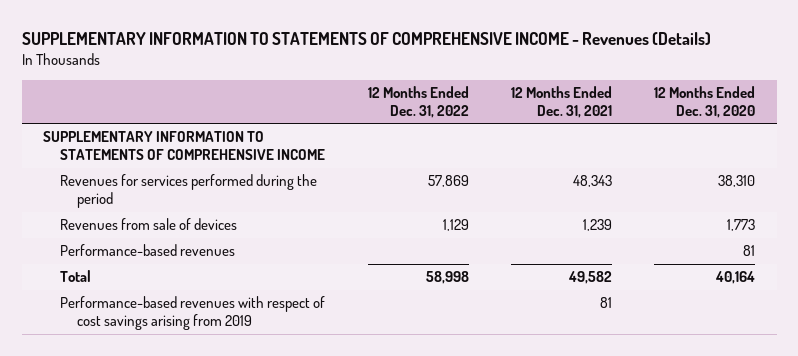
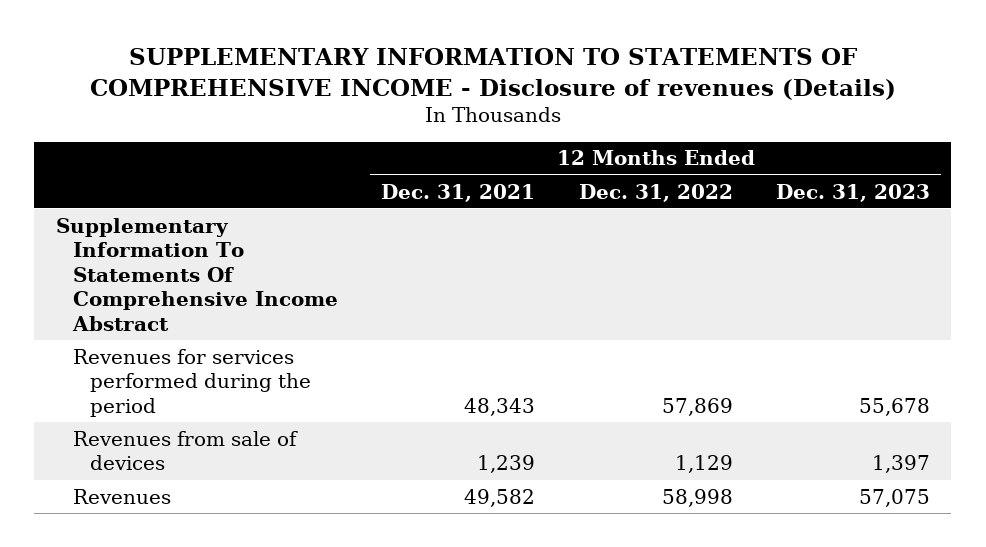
- SUPPLEMENTARY INFORMATION TO STATEMENTS OF COMPREHENSIVE INCOME - Revenues (Details)
+ SUPPLEMENTARY INFORMATION TO STATEMENTS OF COMPREHENSIVE INCOME - Disclosure of revenues (Details)
- | 12 Months Ended Dec. 31, 2022 | 12 Months Ended Dec. 31, 2021 | 12 Months Ended Dec. 31, 2020
+ | 12 Months Ended Dec. 31, 2021 | 12 Months Ended Dec. 31, 2022 | 12 Months Ended Dec. 31, 2023
- SUPPLEMENTARY INFORMATION TO STATEMENTS OF COMPREHENSIVE INCOME
+ Supplementary Information To Statements Of Comprehensive Income Abstract
- Performance-based revenues | | | 81
- Total | 58,998 | 49,582 | 40,164
- Performance-based revenues with respect of cost savings arising from 2019 | | 81 |
+ Revenues | 49,582 | 58,998 | 57,075

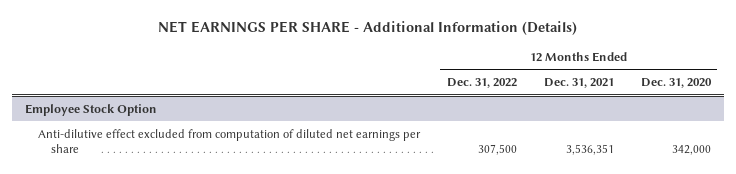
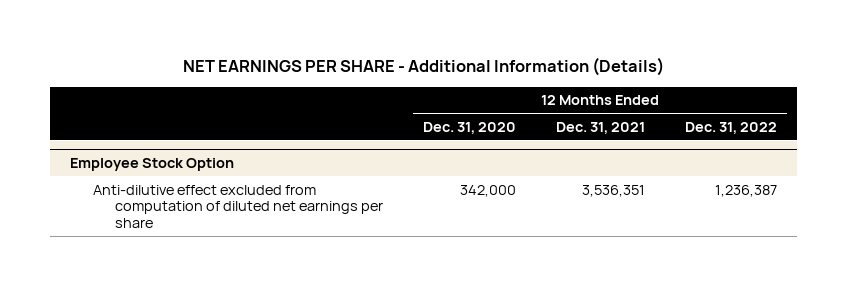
- | 12 Months Ended Dec. 31, 2022 | 12 Months Ended Dec. 31, 2021 | 12 Months Ended Dec. 31, 2020
+ | 12 Months Ended Dec. 31, 2020 | 12 Months Ended Dec. 31, 2021 | 12 Months Ended Dec. 31, 2022
@ Employee Stock Option
- Anti-dilutive effect excluded from computation of diluted net earnings per share | 307,500 | 3,536,351 | 342,000
+ Anti-dilutive effect excluded from computation of diluted net earnings per share | 342,000 | 3,536,351 | 1,236,387

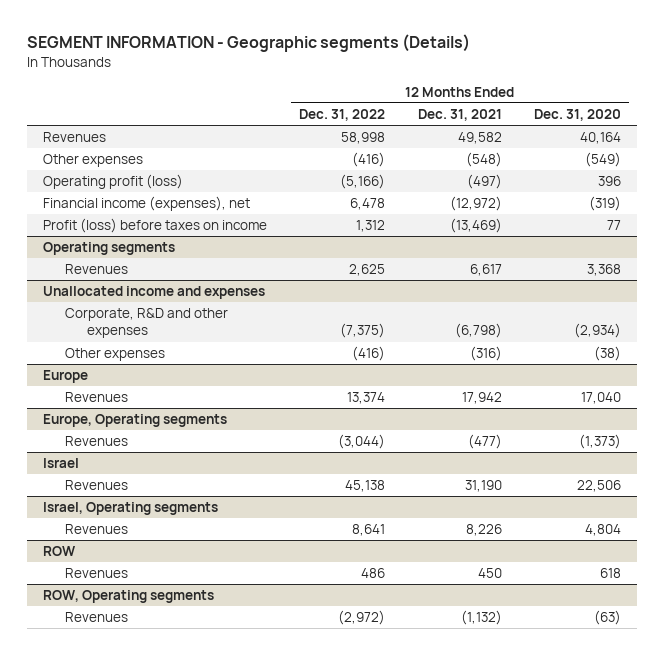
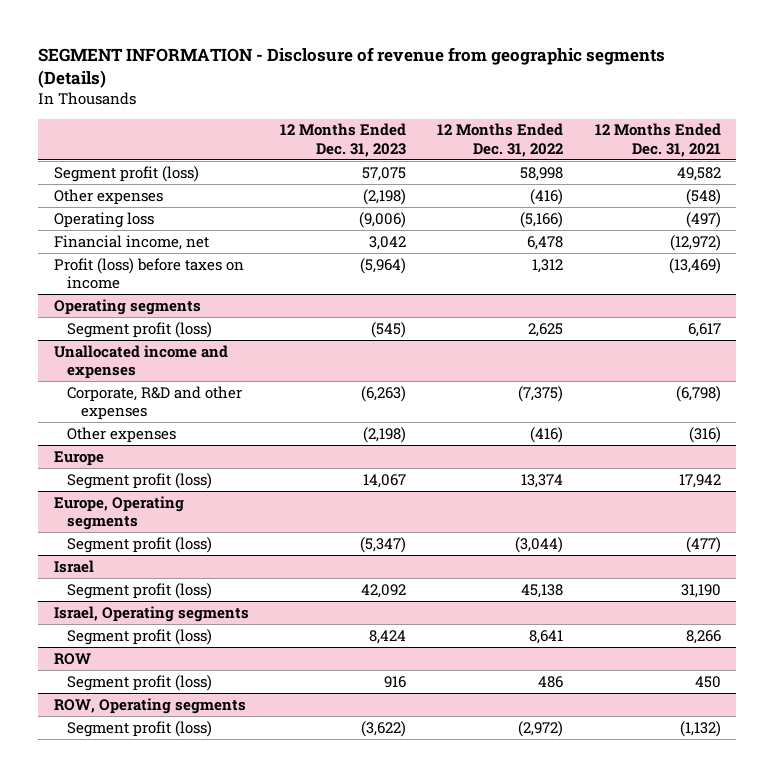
- SEGMENT INFORMATION - Geographic segments (Details)
+ SEGMENT INFORMATION - Disclosure of revenue from geographic segments (Details)
- | 12 Months Ended Dec. 31, 2022 | 12 Months Ended Dec. 31, 2021 | 12 Months Ended Dec. 31, 2020
+ | 12 Months Ended Dec. 31, 2023 | 12 Months Ended Dec. 31, 2022 | 12 Months Ended Dec. 31, 2021
- Revenues | 58,998 | 49,582 | 40,164
+ Segment profit (loss) | 57,075 | 58,998 | 49,582
- Operating profit (loss) | (5,166) | (497) | 396
- Financial income (expenses), net | 6,478 | (12,972) | (319)
+ Operating loss | (9,006) | (5,166) | (497)
+ Financial income, net | 3,042 | 6,478 | (12,972)
@ Operating segments
- Revenues | 2,625 | 6,617 | 3,368
+ Segment profit (loss) | (545) | 2,625 | 6,617
@ Europe
- Revenues | 13,374 | 17,942 | 17,040
+ Segment profit (loss) | 14,067 | 13,374 | 17,942
@ Europe, Operating segments
- Revenues | (3,044) | (477) | (1,373)
+ Segment profit (loss) | (5,347) | (3,044) | (477)
@ Israel
- Revenues | 45,138 | 31,190 | 22,506
+ Segment profit (loss) | 42,092 | 45,138 | 31,190
@ Israel, Operating segments
- Revenues | 8,641 | 8,226 | 4,804
+ Segment profit (loss) | 8,424 | 8,641 | 8,266
@ ROW
- Revenues | 486 | 450 | 618
+ Segment profit (loss) | 916 | 486 | 450
@ ROW, Operating segments
- Revenues | (2,972) | (1,132) | (63)
+ Segment profit (loss) | (3,622) | (2,972) | (1,132)

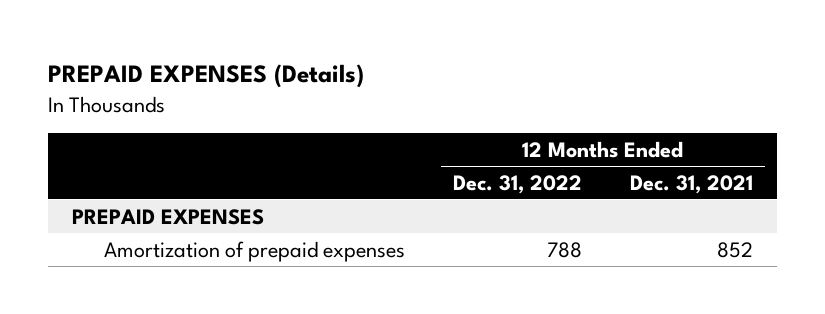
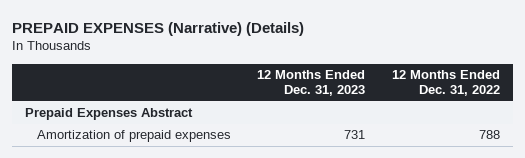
- PREPAID EXPENSES (Details)
+ PREPAID EXPENSES (Narrative) (Details)
- | 12 Months Ended Dec. 31, 2022 | 12 Months Ended Dec. 31, 2021
+ | 12 Months Ended Dec. 31, 2023 | 12 Months Ended Dec. 31, 2022
- PREPAID EXPENSES
+ Prepaid Expenses Abstract

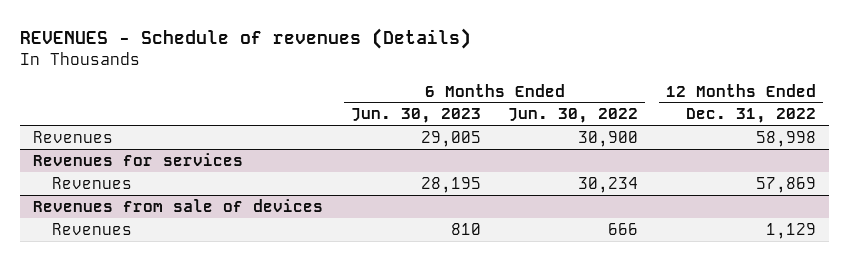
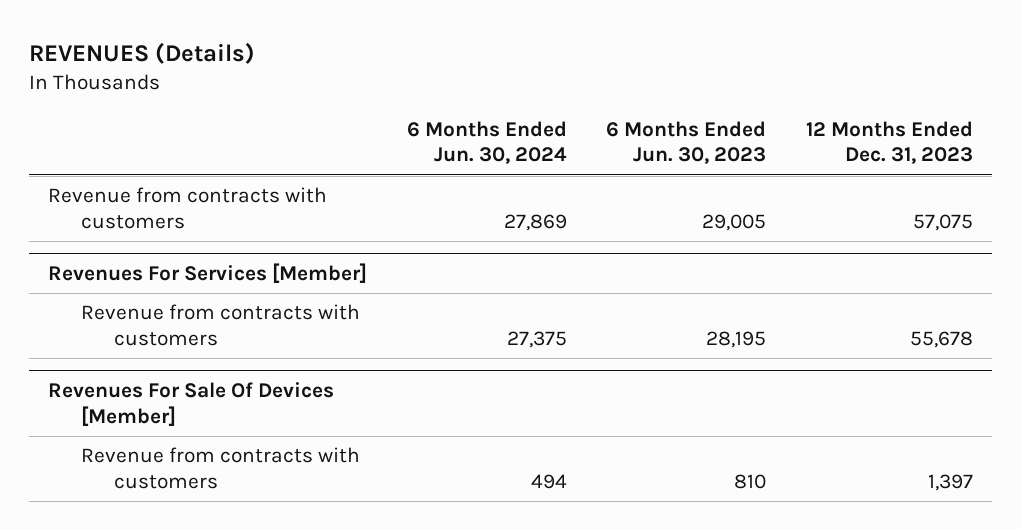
- REVENUES - Schedule of revenues (Details)
+ REVENUES (Details)
- | 6 Months Ended Jun. 30, 2023 | 6 Months Ended Jun. 30, 2022 | 12 Months Ended Dec. 31, 2022
+ | 6 Months Ended Jun. 30, 2024 | 6 Months Ended Jun. 30, 2023 | 12 Months Ended Dec. 31, 2023
- Revenues | 29,005 | 30,900 | 58,998
- Revenues for services
- Revenues | 28,195 | 30,234 | 57,869
- Revenues from sale of devices
- Revenues | 810 | 666 | 1,129
+ Revenue from contracts with customers | 27,869 | 29,005 | 57,075
+ Revenues For Services [Member]
+ Revenue from contracts with customers | 27,375 | 28,195 | 55,678
+ Revenues For Sale Of Devices [Member]
+ Revenue from contracts with customers | 494 | 810 | 1,397

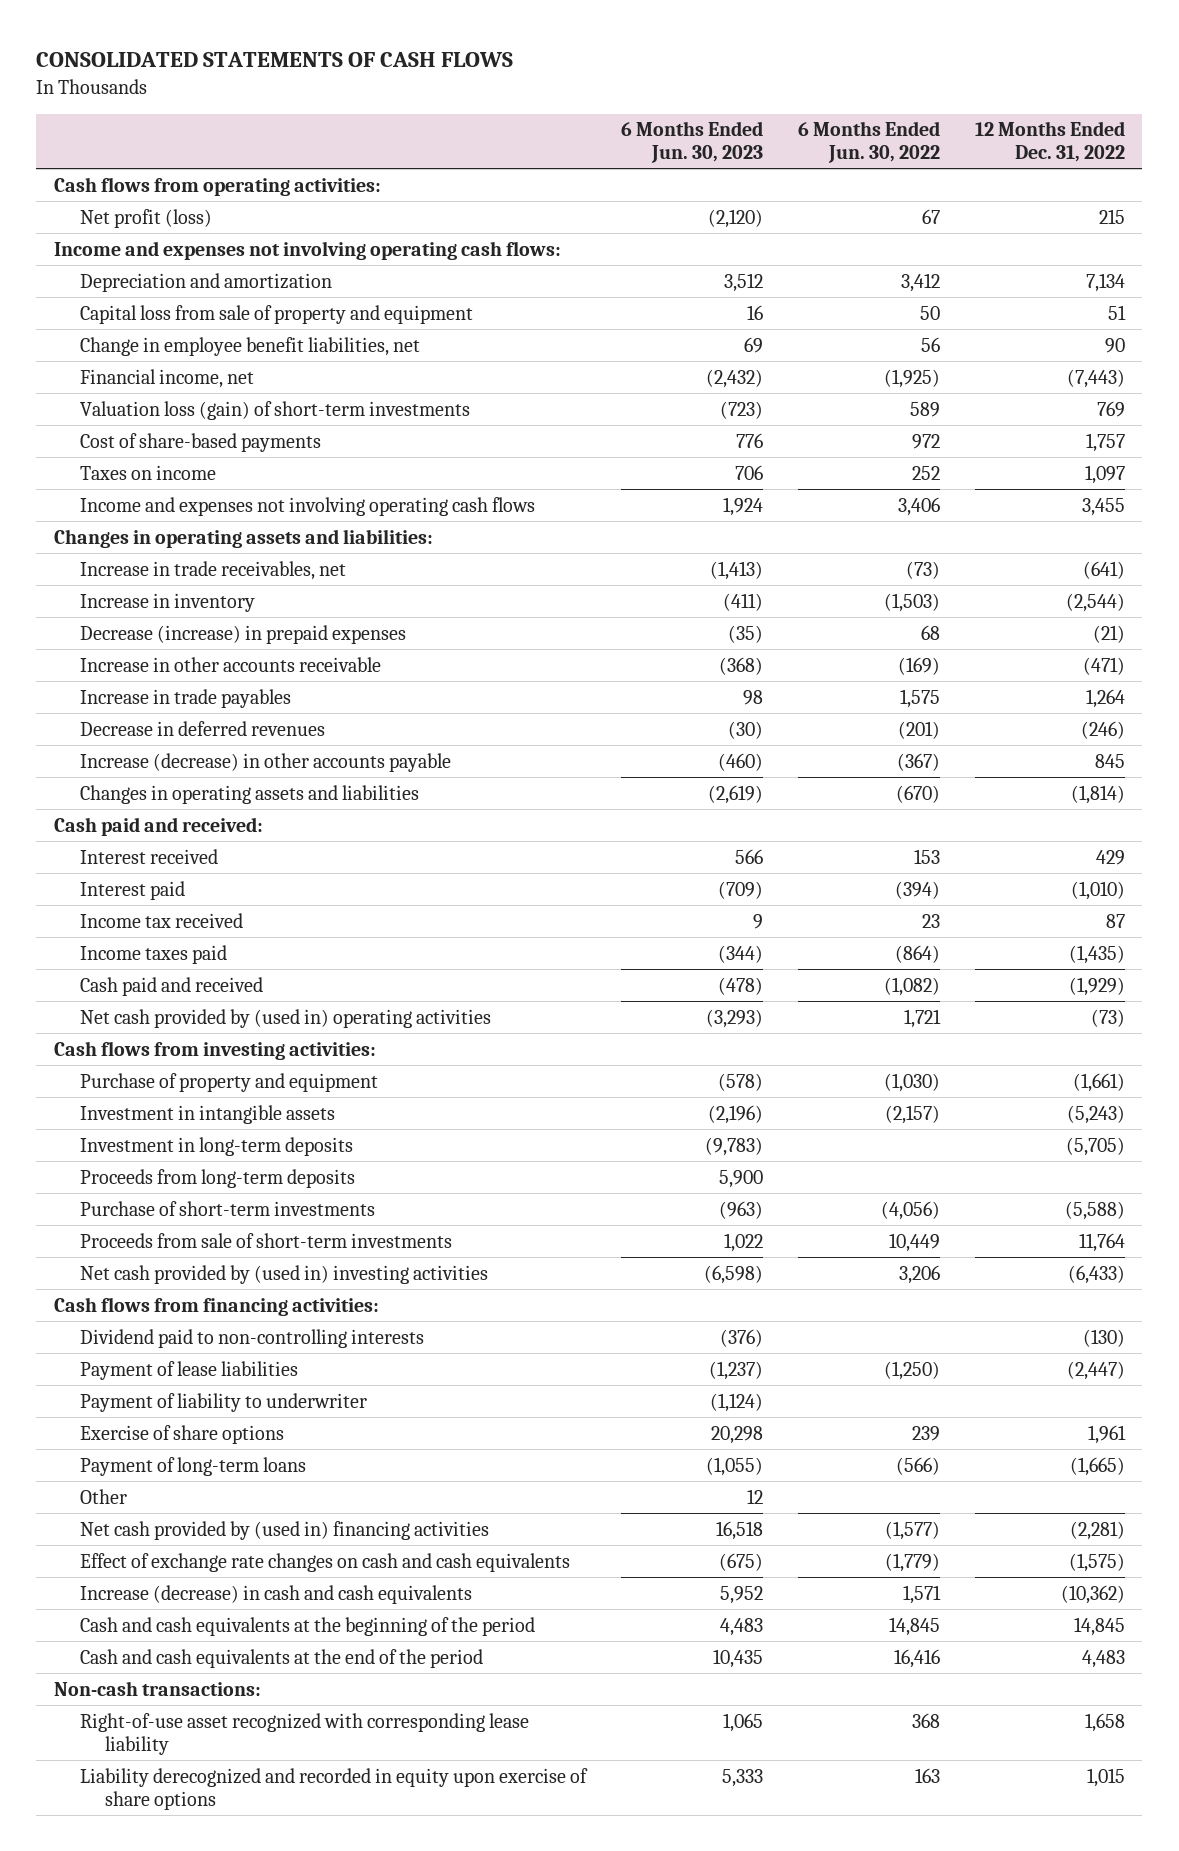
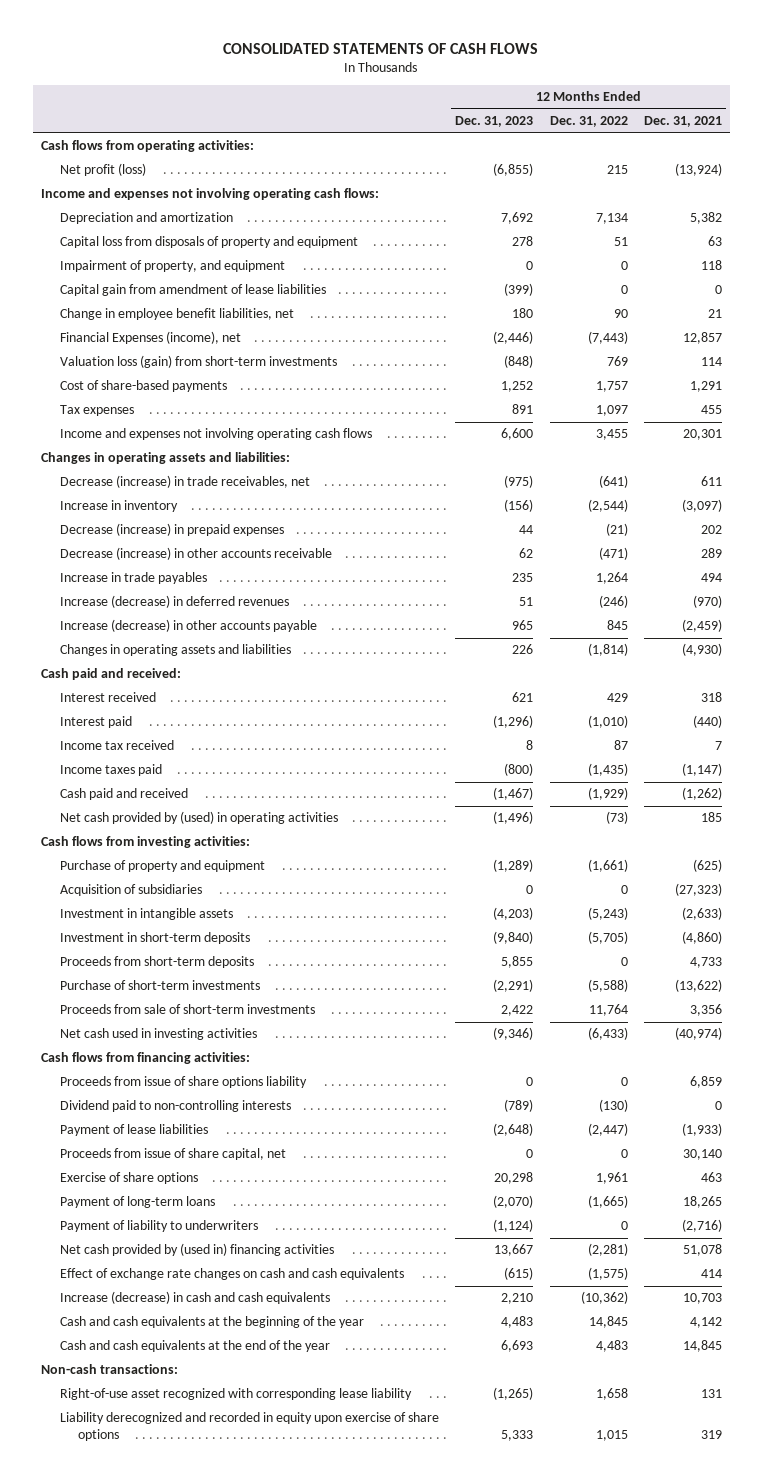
- | 6 Months Ended Jun. 30, 2023 | 6 Months Ended Jun. 30, 2022 | 12 Months Ended Dec. 31, 2022
+ | 12 Months Ended Dec. 31, 2023 | 12 Months Ended Dec. 31, 2022 | 12 Months Ended Dec. 31, 2021
- Capital loss from sale of property and equipment | 16 | 50 | 51
+ Capital loss from disposals of property and equipment | 278 | 51 | 63
+ Impairment of property, and equipment | 0 | 0 | 118
+ Capital gain from amendment of lease liabilities | (399) | 0 | 0
- Financial income, net | (2,432) | (1,925) | (7,443)
- Valuation loss (gain) of short-term investments | (723) | 589 | 769
+ Financial Expenses (income), net | (2,446) | (7,443) | 12,857
+ Valuation loss (gain) from short-term investments | (848) | 769 | 114
- Taxes on income | 706 | 252 | 1,097
+ Tax expenses | 891 | 1,097 | 455
- Increase in trade receivables, net | (1,413) | (73) | (641)
+ Decrease (increase) in trade receivables, net | (975) | (641) | 611
- Increase in other accounts receivable | (368) | (169) | (471)
+ Decrease (increase) in other accounts receivable | 62 | (471) | 289
- Decrease in deferred revenues | (30) | (201) | (246)
+ Increase (decrease) in deferred revenues | 51 | (246) | (970)
- Net cash provided by (used in) operating activities | (3,293) | 1,721 | (73)
+ Net cash provided by (used) in operating activities | (1,496) | (73) | 185
+ Acquisition of subsidiaries | 0 | 0 | (27,323)
- Investment in long-term deposits | (9,783) | | (5,705)
- Proceeds from long-term deposits | 5,900 | |
+ Investment in short-term deposits | (9,840) | (5,705) | (4,860)
+ Proceeds from short-term deposits | 5,855 | 0 | 4,733
- Net cash provided by (used in) investing activities | (6,598) | 3,206 | (6,433)
+ Net cash used in investing activities | (9,346) | (6,433) | (40,974)
+ Proceeds from issue of share options liability | 0 | 0 | 6,859
- Payment of liability to underwriter | (1,124) | |
+ Proceeds from issue of share capital, net | 0 | 0 | 30,140
- Other | 12 | |
+ Payment of liability to underwriters | (1,124) | 0 | (2,716)
- Cash and cash equivalents at the beginning of the period | 4,483 | 14,845 | 14,845
- Cash and cash equivalents at the end of the period | 10,435 | 16,416 | 4,483
+ Cash and cash equivalents at the beginning of the year | 4,483 | 14,845 | 4,142
+ Cash and cash equivalents at the end of the year | 6,693 | 4,483 | 14,845

